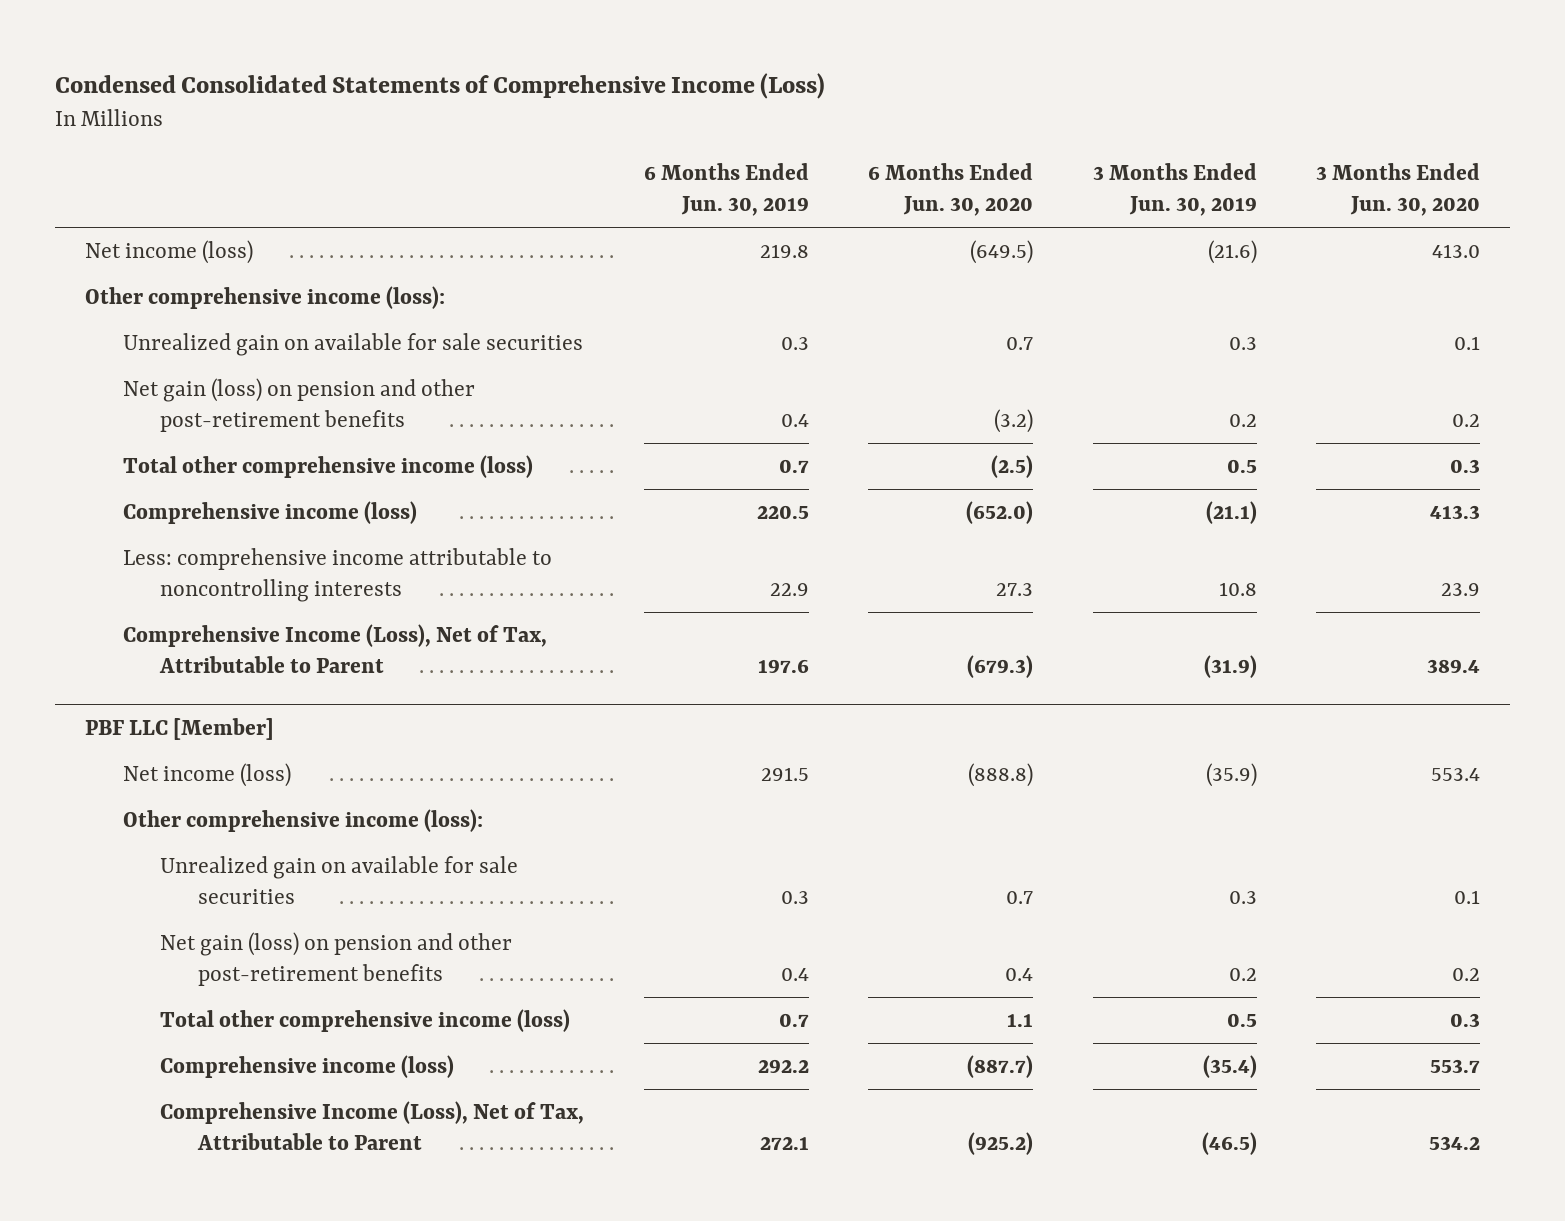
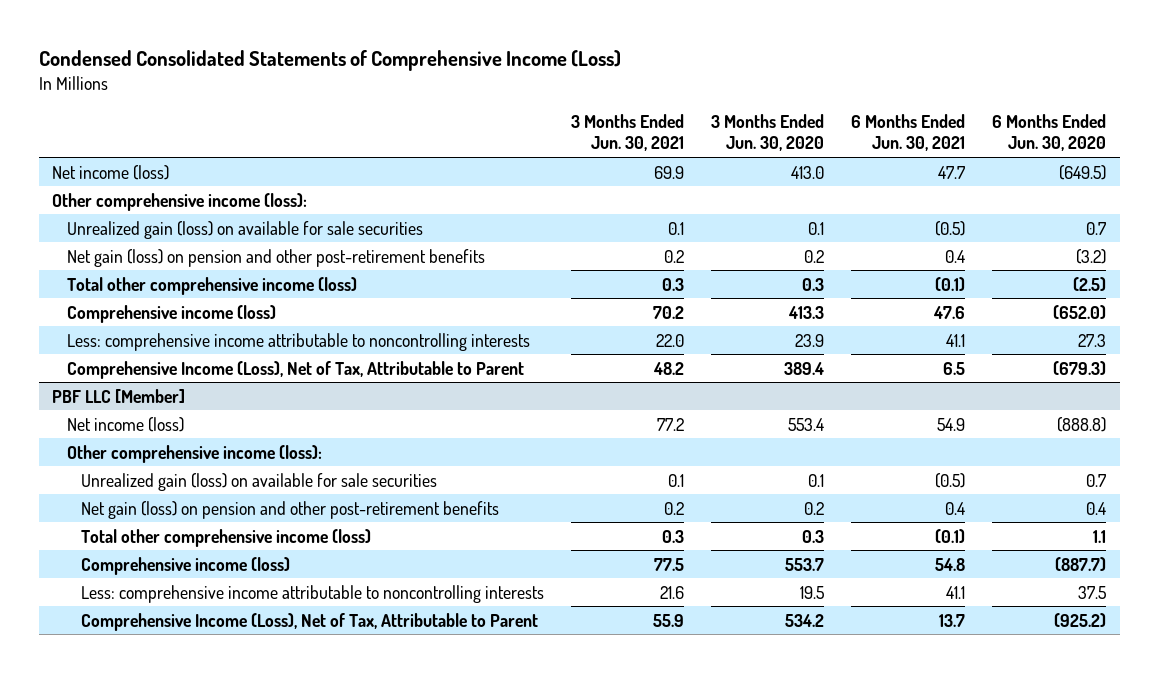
- | 6 Months Ended Jun. 30, 2019 | 6 Months Ended Jun. 30, 2020 | 3 Months Ended Jun. 30, 2019 | 3 Months Ended Jun. 30, 2020
+ | 3 Months Ended Jun. 30, 2021 | 3 Months Ended Jun. 30, 2020 | 6 Months Ended Jun. 30, 2021 | 6 Months Ended Jun. 30, 2020
- Unrealized gain on available for sale securities | 0.3 | 0.7 | 0.3 | 0.1
+ Unrealized gain (loss) on available for sale securities | 0.1 | 0.1 | (0.5) | 0.7
@ PBF LLC [Member]
- Unrealized gain on available for sale securities | 0.3 | 0.7 | 0.3 | 0.1
+ Unrealized gain (loss) on available for sale securities | 0.1 | 0.1 | (0.5) | 0.7
+ Less: comprehensive income attributable to noncontrolling interests | 21.6 | 19.5 | 41.1 | 37.5

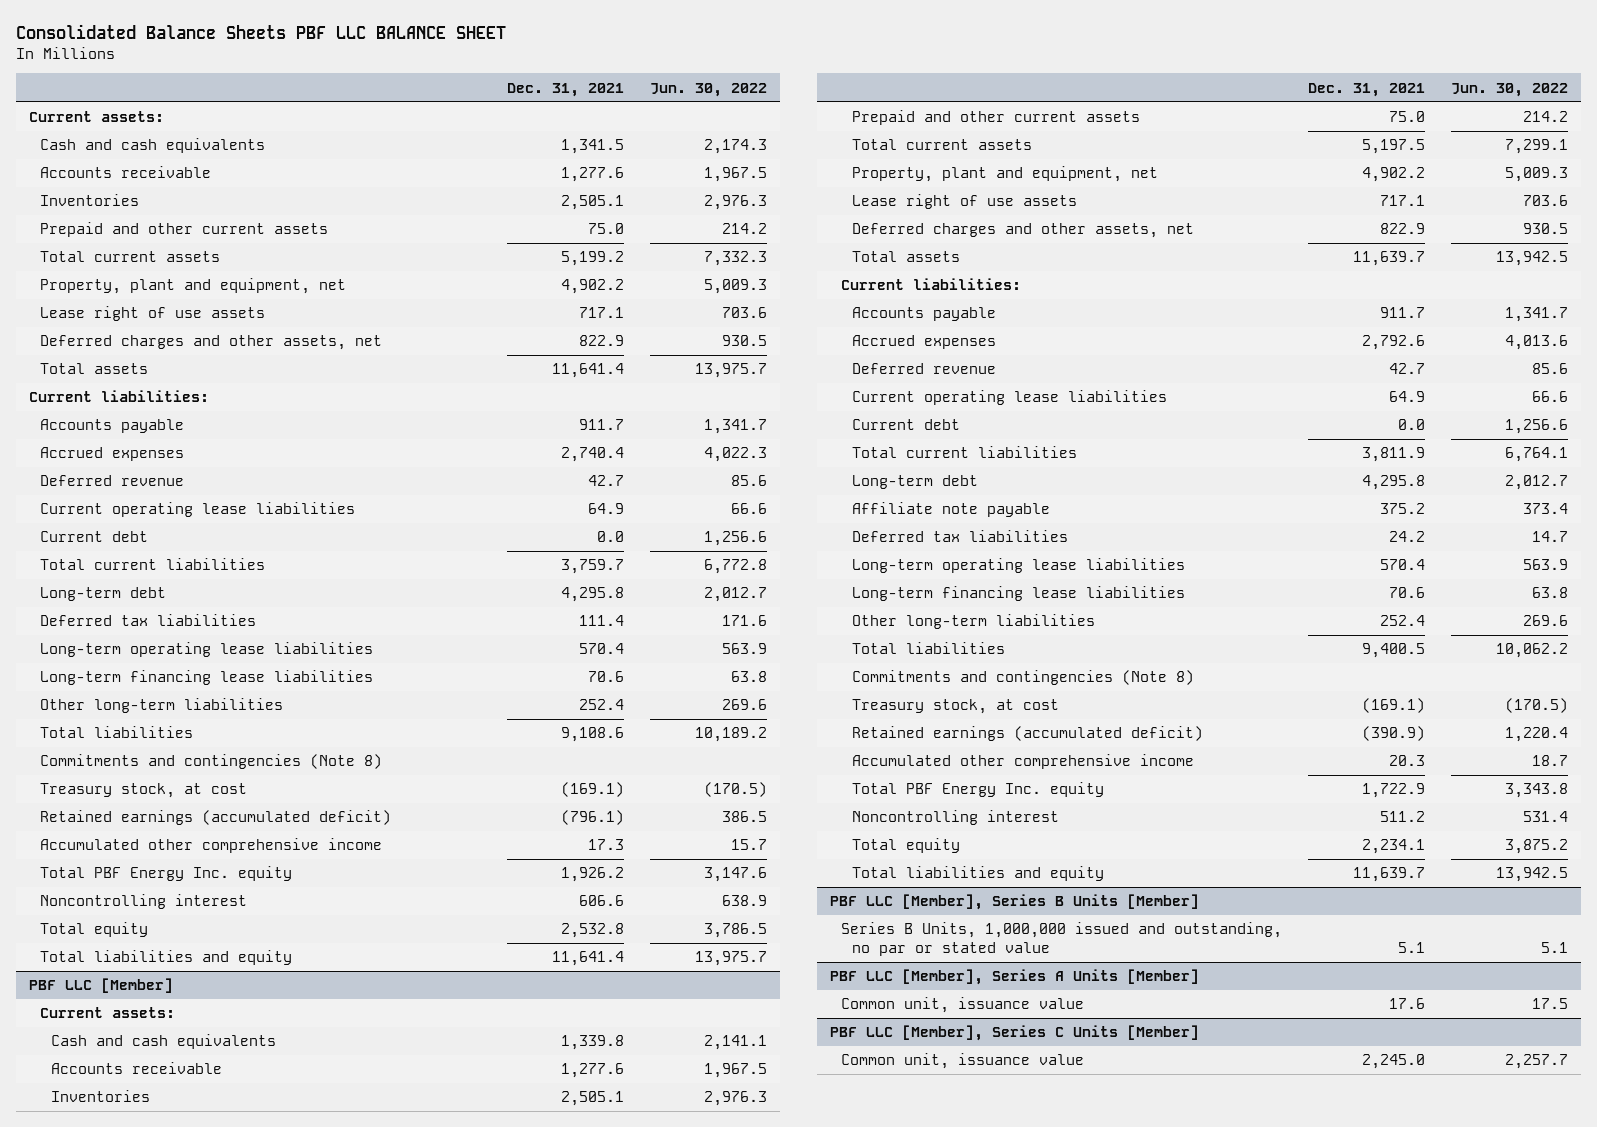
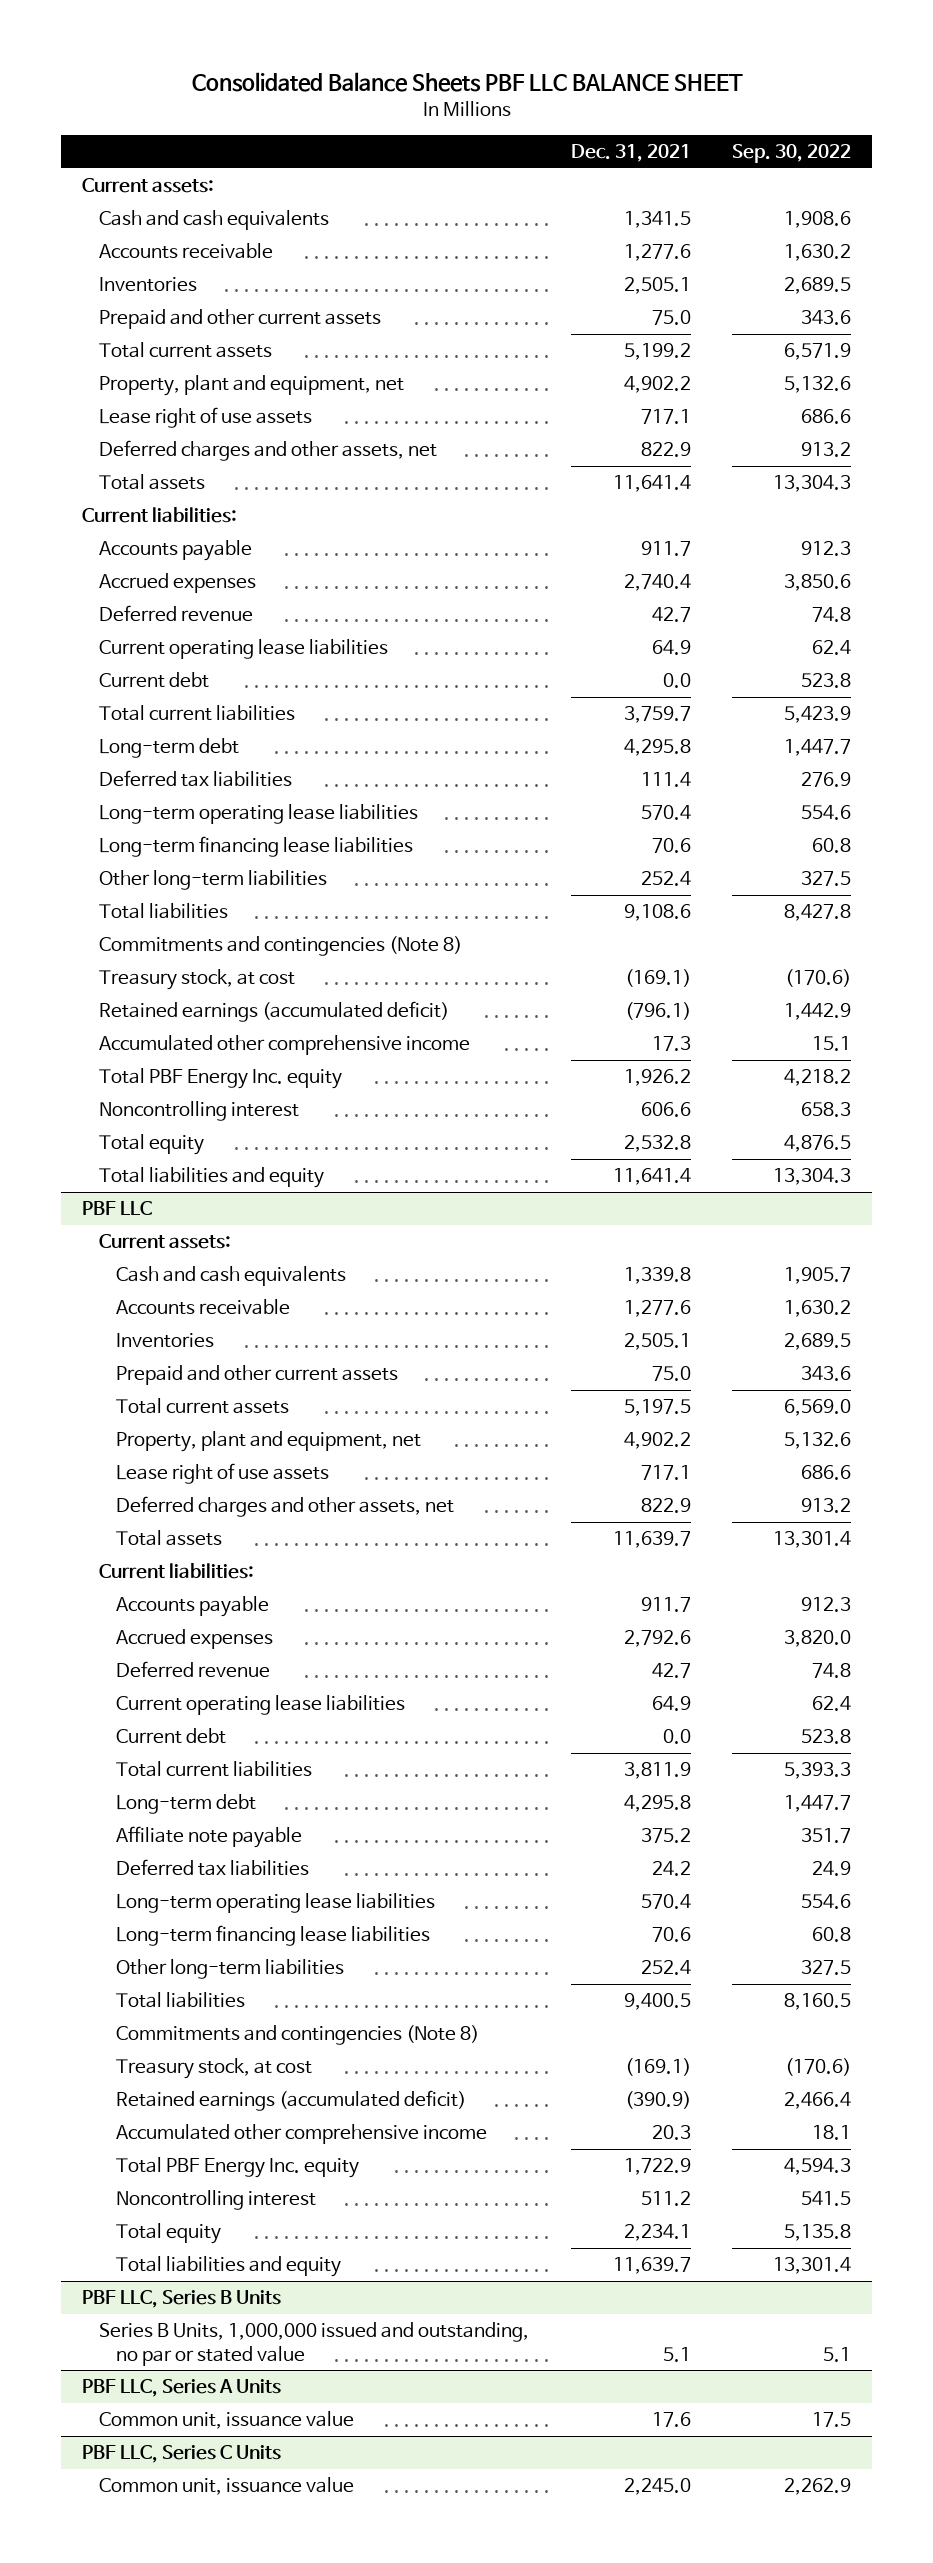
- | Dec. 31, 2021 | Jun. 30, 2022
+ | Dec. 31, 2021 | Sep. 30, 2022
- PBF LLC [Member]
+ PBF LLC
- PBF LLC [Member], Series B Units [Member]
+ PBF LLC, Series B Units
- PBF LLC [Member], Series A Units [Member]
+ PBF LLC, Series A Units
- PBF LLC [Member], Series C Units [Member]
+ PBF LLC, Series C Units

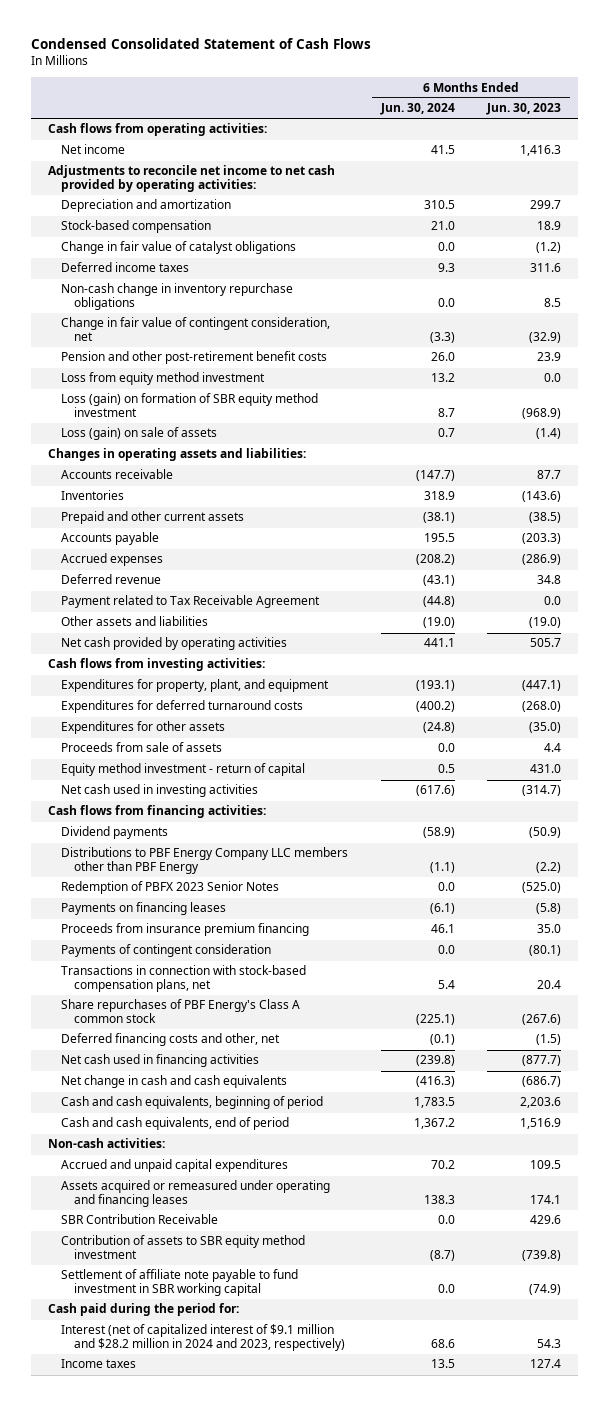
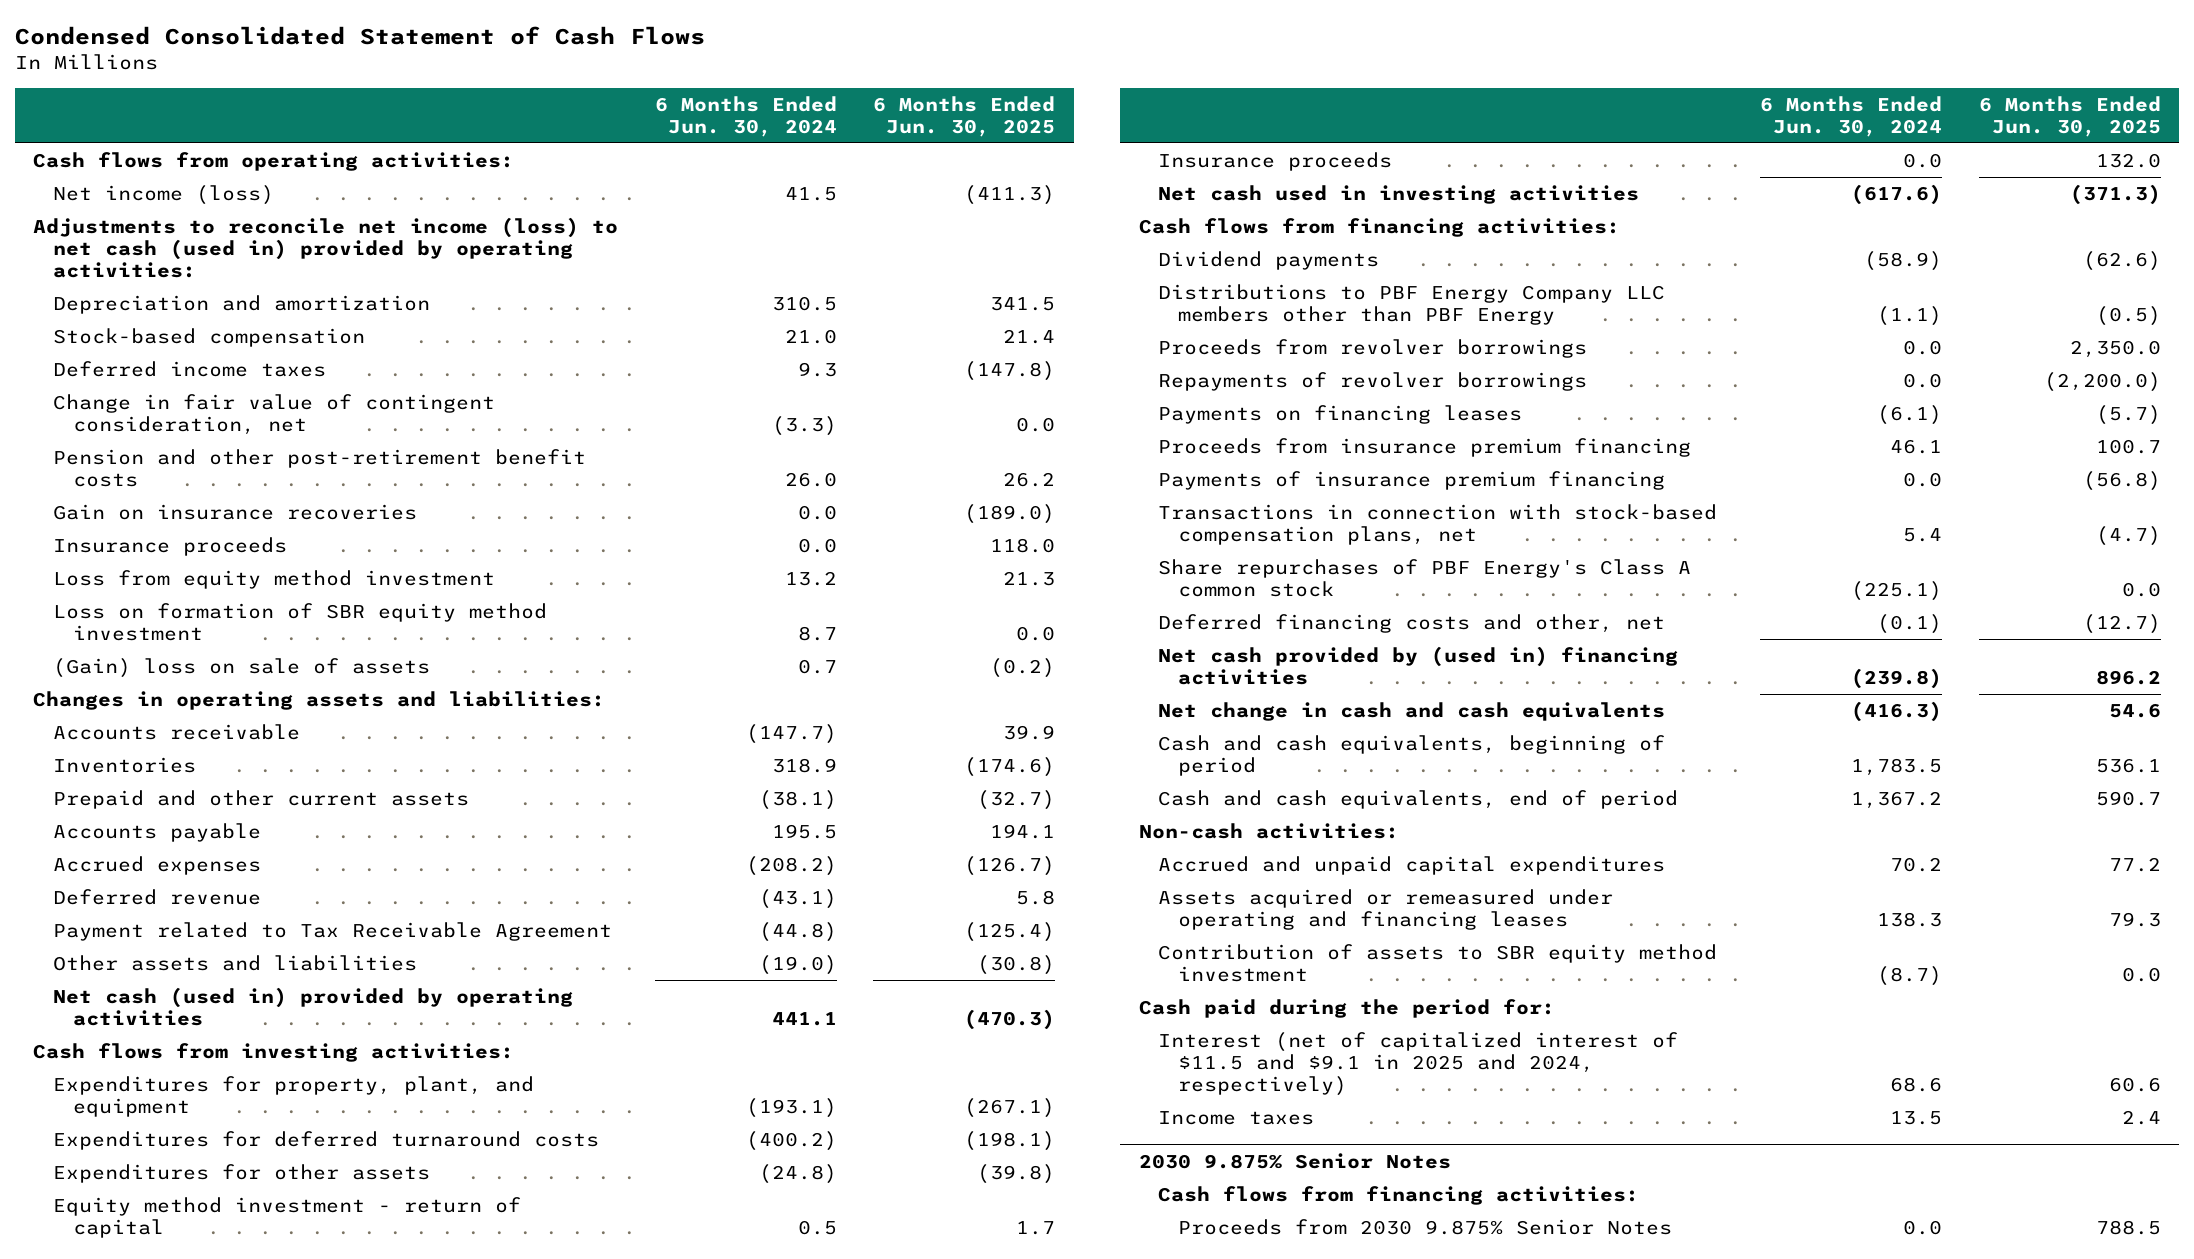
- | 6 Months Ended Jun. 30, 2024 | 6 Months Ended Jun. 30, 2023
+ | 6 Months Ended Jun. 30, 2024 | 6 Months Ended Jun. 30, 2025
- Net income | 41.5 | 1,416.3
- Adjustments to reconcile net income to net cash provided by operating activities:
+ Net income (loss) | 41.5 | (411.3)
+ Adjustments to reconcile net income (loss) to net cash (used in) provided by operating activities:
- Change in fair value of catalyst obligations | 0.0 | (1.2)
- Non-cash change in inventory repurchase obligations | 0.0 | 8.5
+ Gain on insurance recoveries | 0.0 | (189.0)
+ Insurance proceeds | 0.0 | 118.0
- Loss (gain) on formation of SBR equity method investment | 8.7 | (968.9)
- Loss (gain) on sale of assets | 0.7 | (1.4)
+ Loss on formation of SBR equity method investment | 8.7 | 0.0
+ (Gain) loss on sale of assets | 0.7 | (0.2)
- Net cash provided by operating activities | 441.1 | 505.7
+ Net cash (used in) provided by operating activities | 441.1 | (470.3)
- Proceeds from sale of assets | 0.0 | 4.4
+ Insurance proceeds | 0.0 | 132.0
- Redemption of PBFX 2023 Senior Notes | 0.0 | (525.0)
+ Proceeds from revolver borrowings | 0.0 | 2,350.0
+ Repayments of revolver borrowings | 0.0 | (2,200.0)
- Payments of contingent consideration | 0.0 | (80.1)
+ Payments of insurance premium financing | 0.0 | (56.8)
- Net cash used in financing activities | (239.8) | (877.7)
+ Net cash provided by (used in) financing activities | (239.8) | 896.2
- SBR Contribution Receivable | 0.0 | 429.6
- Settlement of affiliate note payable to fund investment in SBR working capital | 0.0 | (74.9)
- Interest (net of capitalized interest of $9.1 million and $28.2 million in 2024 and 2023, respectively) | 68.6 | 54.3
+ Interest (net of capitalized interest of $11.5 and $9.1 in 2025 and 2024, respectively) | 68.6 | 60.6
+ 2030 9.875% Senior Notes
+ Cash flows from financing activities:
+ Proceeds from 2030 9.875% Senior Notes | 0.0 | 788.5

